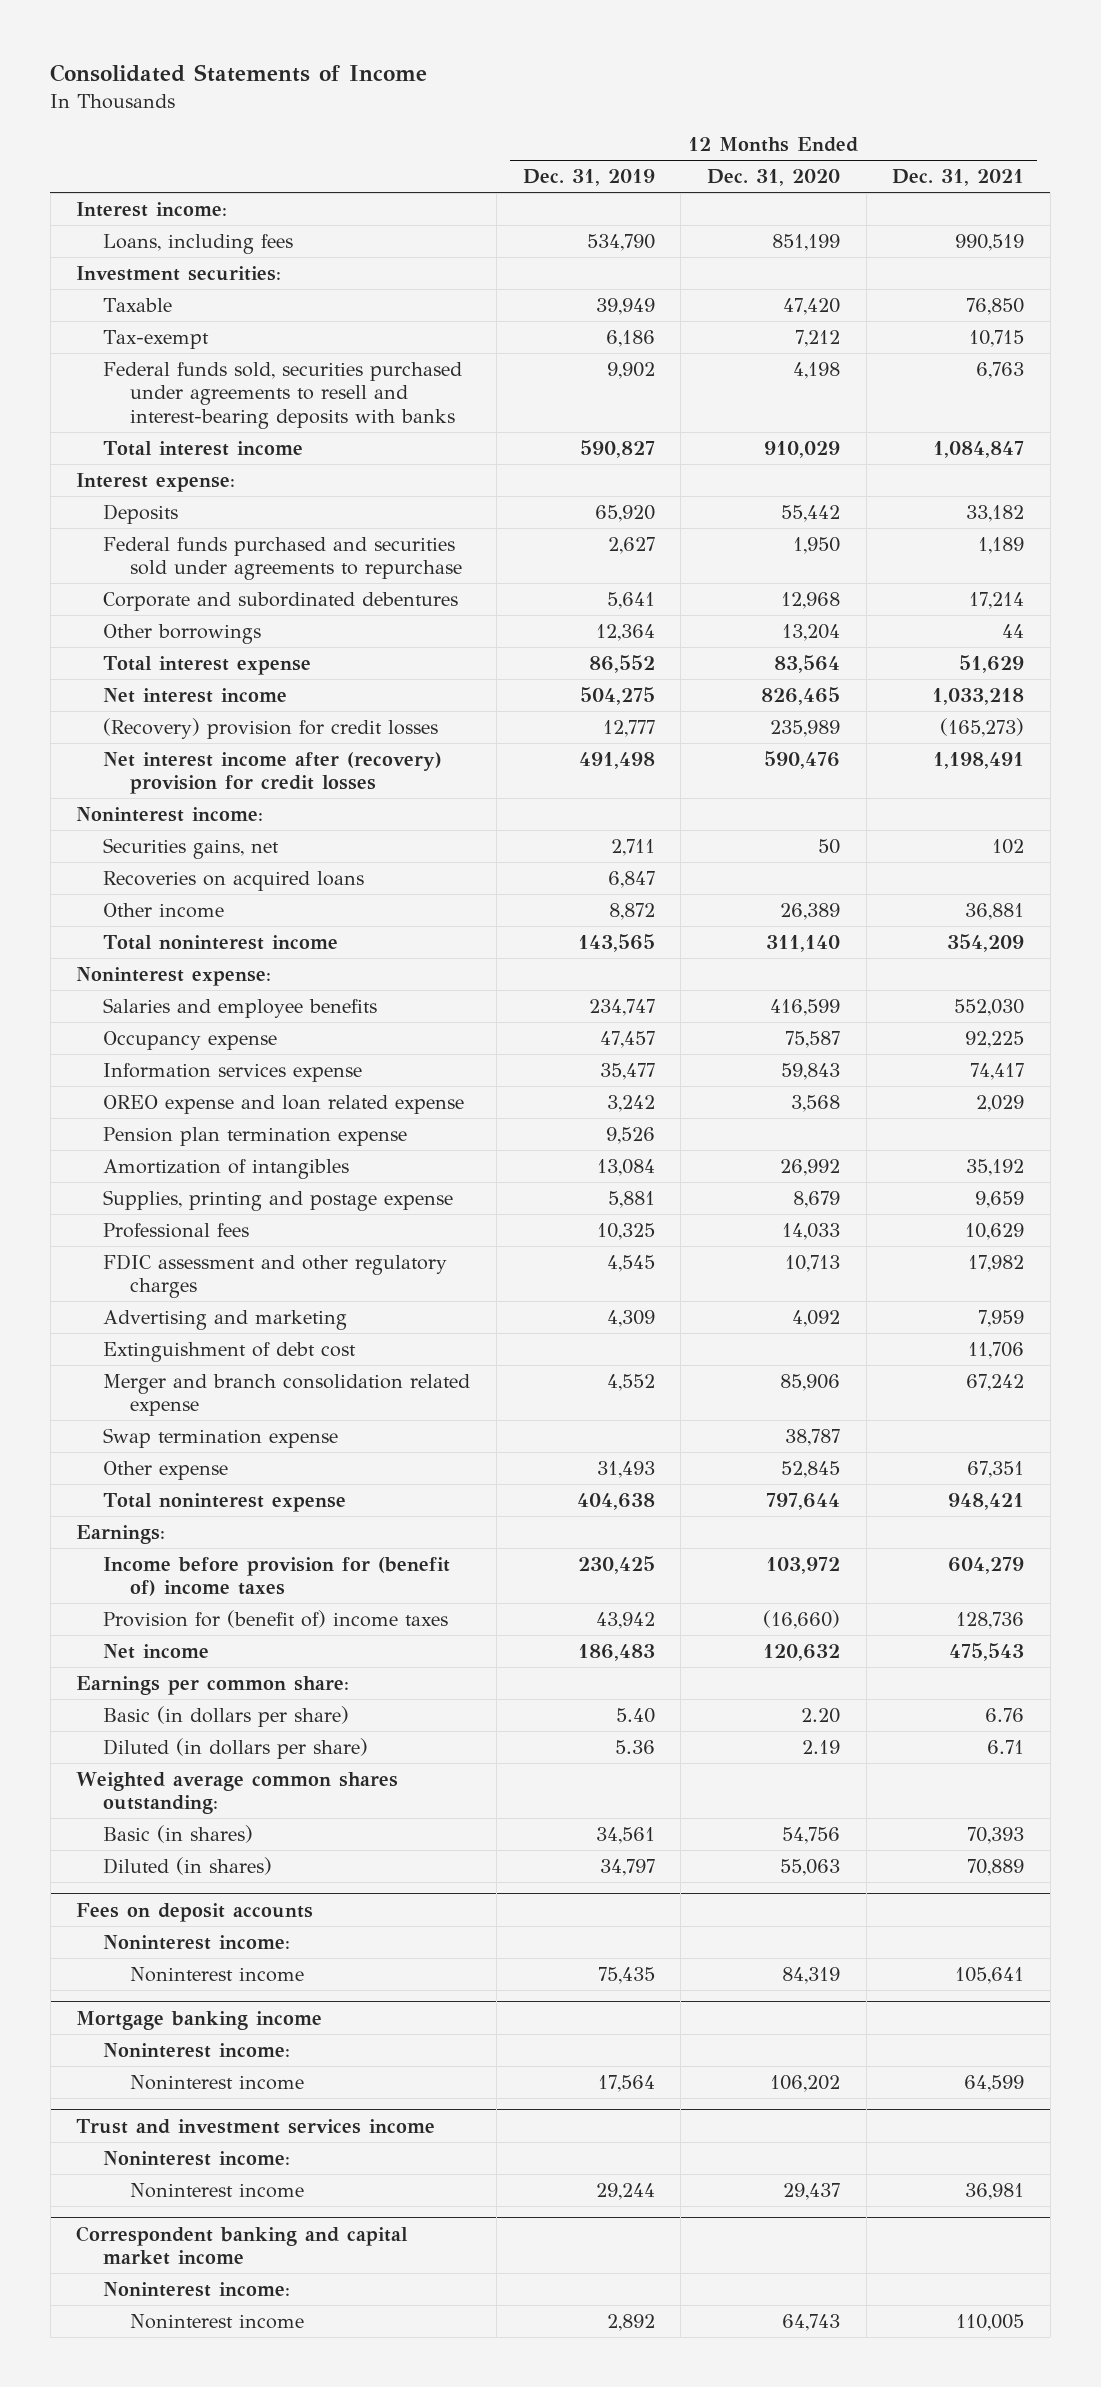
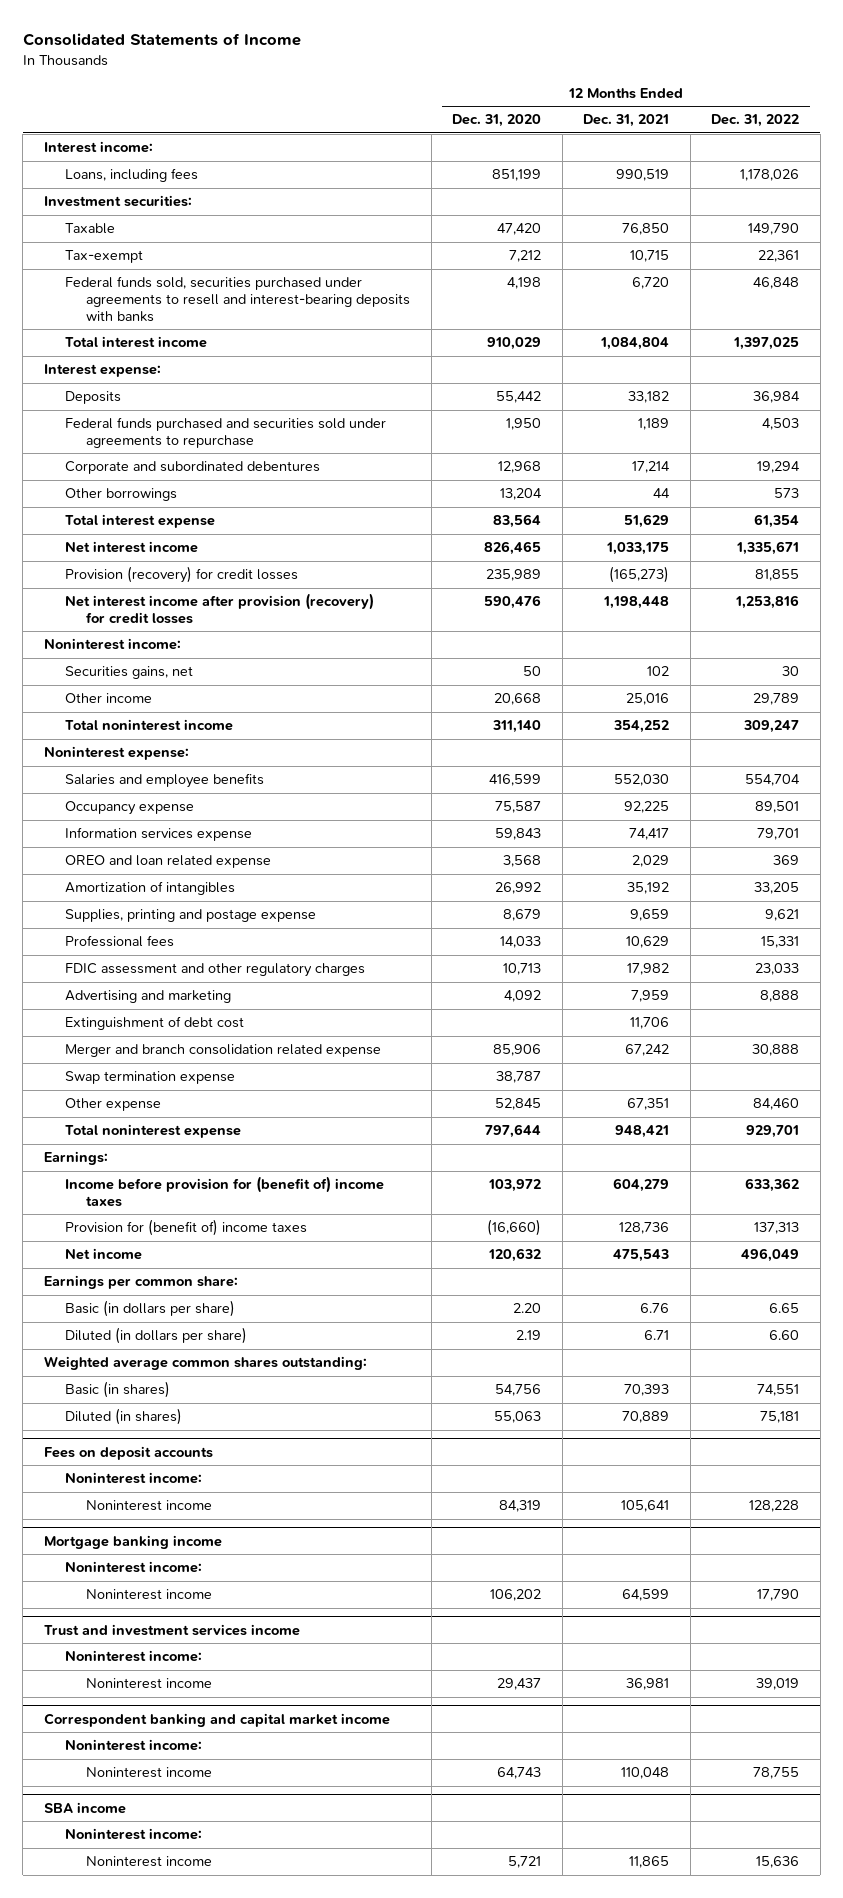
- | 12 Months Ended Dec. 31, 2019 | 12 Months Ended Dec. 31, 2020 | 12 Months Ended Dec. 31, 2021
+ | 12 Months Ended Dec. 31, 2020 | 12 Months Ended Dec. 31, 2021 | 12 Months Ended Dec. 31, 2022
- Federal funds sold, securities purchased under agreements to resell and interest-bearing deposits with banks | 9,902 | 4,198 | 6,763
- Total interest income | 590,827 | 910,029 | 1,084,847
+ Federal funds sold, securities purchased under agreements to resell and interest-bearing deposits with banks | 4,198 | 6,720 | 46,848
+ Total interest income | 910,029 | 1,084,804 | 1,397,025
- Net interest income | 504,275 | 826,465 | 1,033,218
- (Recovery) provision for credit losses | 12,777 | 235,989 | (165,273)
- Net interest income after (recovery) provision for credit losses | 491,498 | 590,476 | 1,198,491
+ Net interest income | 826,465 | 1,033,175 | 1,335,671
+ Provision (recovery) for credit losses | 235,989 | (165,273) | 81,855
+ Net interest income after provision (recovery) for credit losses | 590,476 | 1,198,448 | 1,253,816
- Recoveries on acquired loans | 6,847 | |
- Other income | 8,872 | 26,389 | 36,881
- Total noninterest income | 143,565 | 311,140 | 354,209
+ Other income | 20,668 | 25,016 | 29,789
+ Total noninterest income | 311,140 | 354,252 | 309,247
- OREO expense and loan related expense | 3,242 | 3,568 | 2,029
- Pension plan termination expense | 9,526 | |
+ OREO and loan related expense | 3,568 | 2,029 | 369
@ Correspondent banking and capital market income
- Noninterest income | 2,892 | 64,743 | 110,005
+ Noninterest income | 64,743 | 110,048 | 78,755
+ SBA income
+ Noninterest income:
+ Noninterest income | 5,721 | 11,865 | 15,636

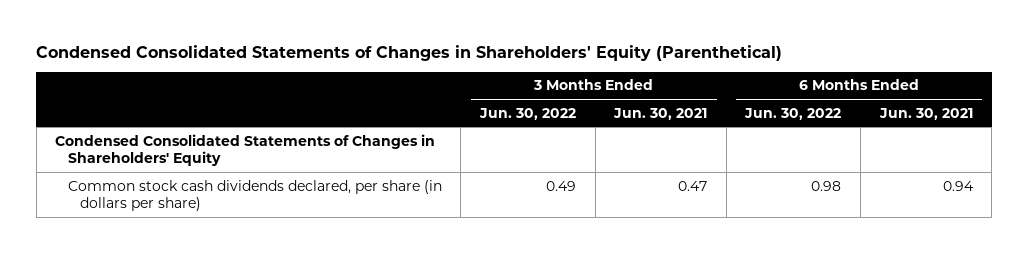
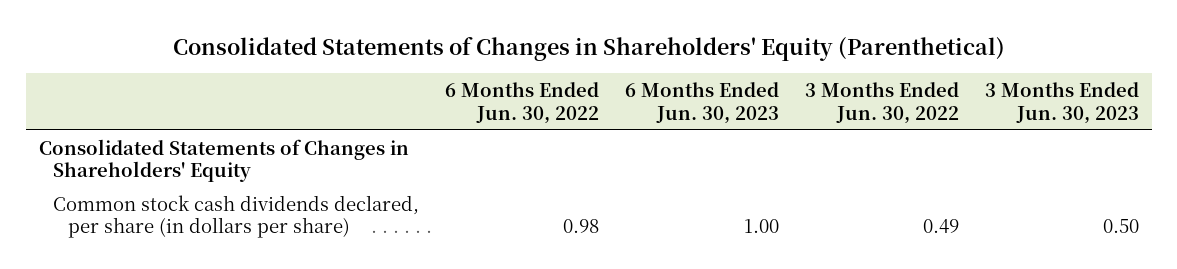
- Condensed Consolidated Statements of Changes in Shareholders' Equity (Parenthetical)
+ Consolidated Statements of Changes in Shareholders' Equity (Parenthetical)
- | 3 Months Ended Jun. 30, 2022 | 3 Months Ended Jun. 30, 2021 | 6 Months Ended Jun. 30, 2022 | 6 Months Ended Jun. 30, 2021
+ | 6 Months Ended Jun. 30, 2022 | 6 Months Ended Jun. 30, 2023 | 3 Months Ended Jun. 30, 2022 | 3 Months Ended Jun. 30, 2023
- Condensed Consolidated Statements of Changes in Shareholders' Equity
+ Consolidated Statements of Changes in Shareholders' Equity

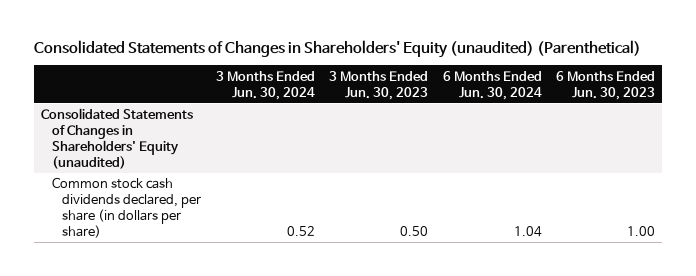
- Consolidated Statements of Changes in Shareholders' Equity (Parenthetical)
+ Consolidated Statements of Changes in Shareholders' Equity (unaudited) (Parenthetical)
- | 6 Months Ended Jun. 30, 2022 | 6 Months Ended Jun. 30, 2023 | 3 Months Ended Jun. 30, 2022 | 3 Months Ended Jun. 30, 2023
+ | 3 Months Ended Jun. 30, 2024 | 3 Months Ended Jun. 30, 2023 | 6 Months Ended Jun. 30, 2024 | 6 Months Ended Jun. 30, 2023
- Consolidated Statements of Changes in Shareholders' Equity
+ Consolidated Statements of Changes in Shareholders' Equity (unaudited)

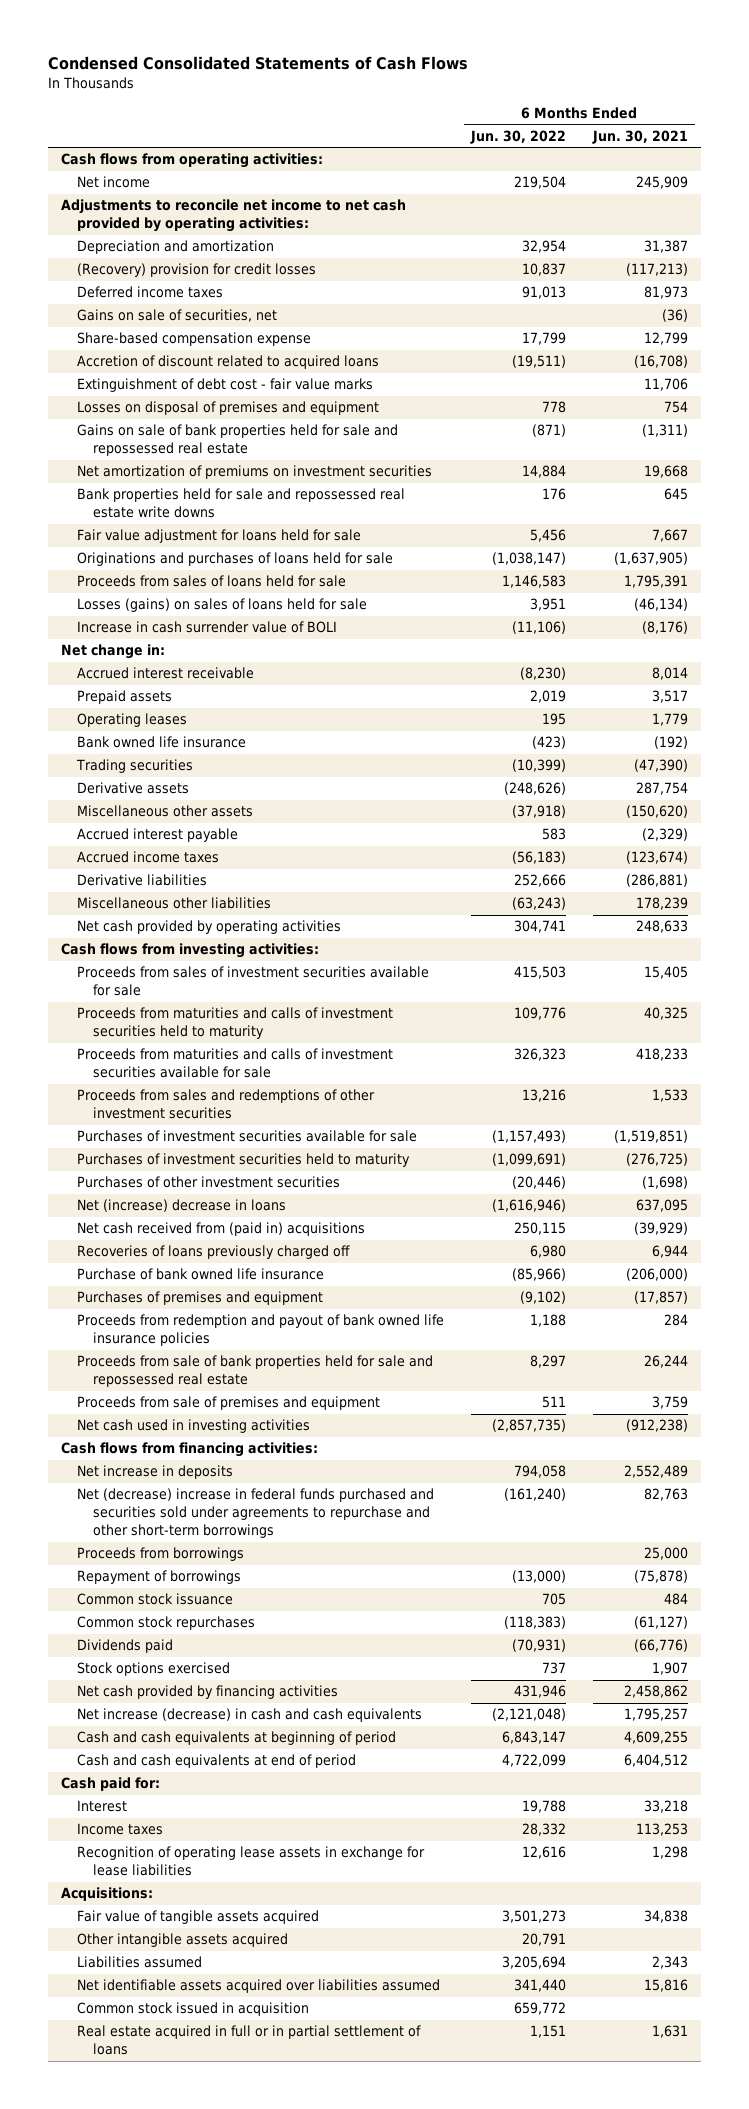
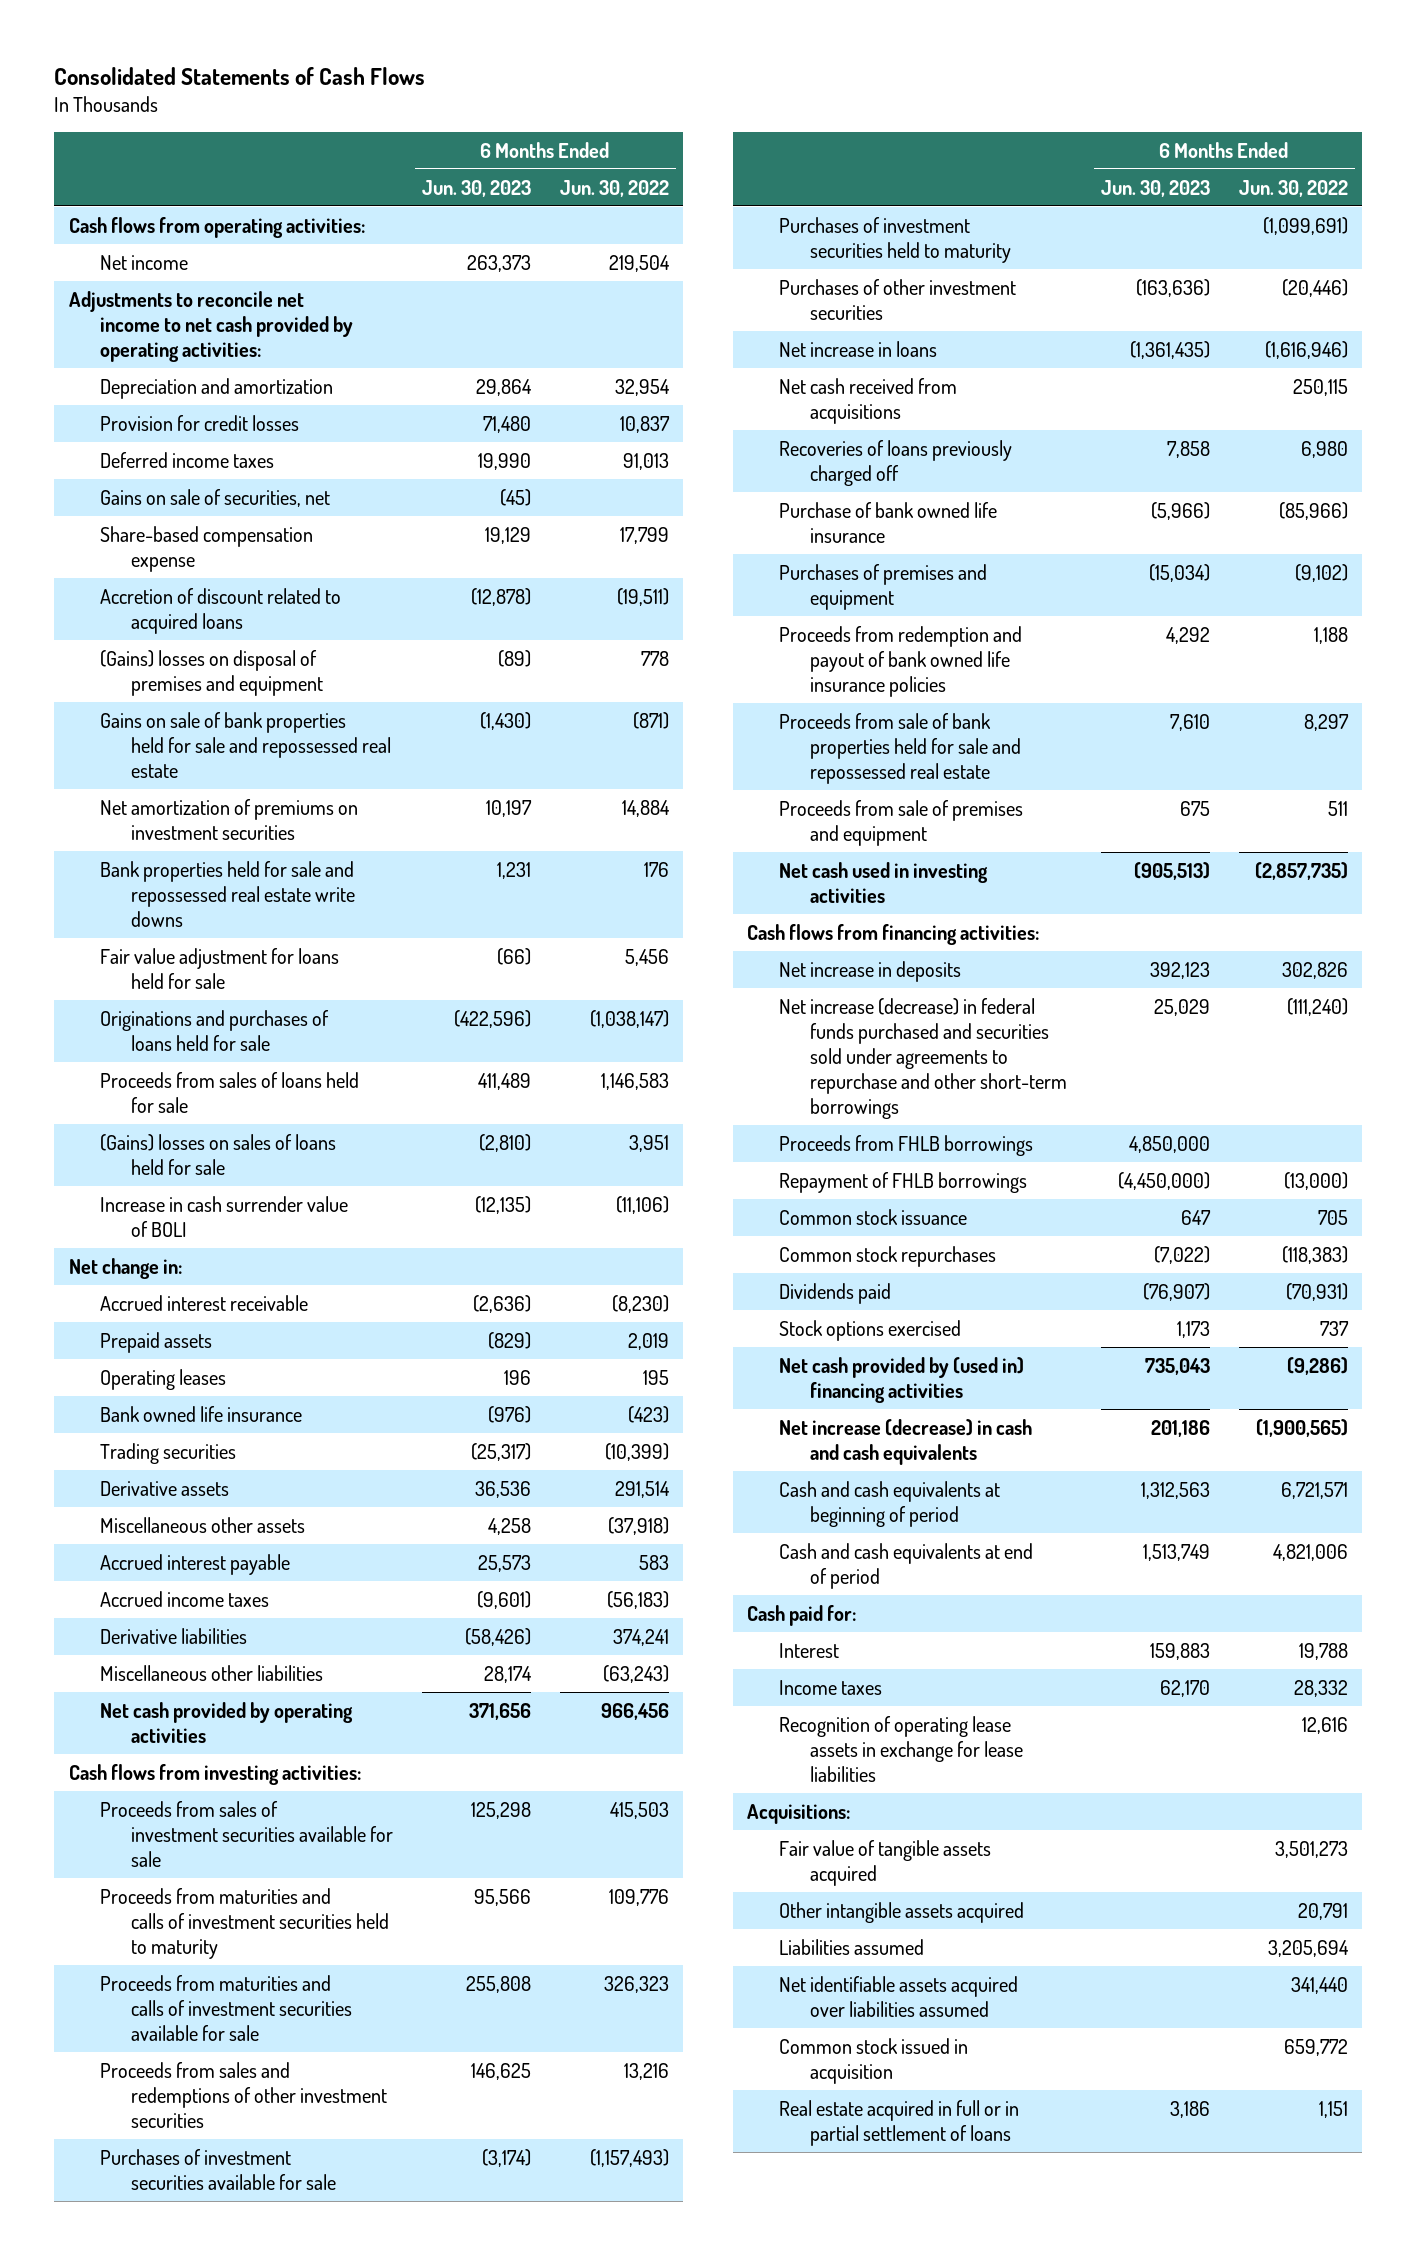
- Condensed Consolidated Statements of Cash Flows
+ Consolidated Statements of Cash Flows
- | 6 Months Ended Jun. 30, 2022 | 6 Months Ended Jun. 30, 2021
+ | 6 Months Ended Jun. 30, 2023 | 6 Months Ended Jun. 30, 2022
- (Recovery) provision for credit losses | 10,837 | (117,213)
+ Provision for credit losses | 71,480 | 10,837
- Extinguishment of debt cost - fair value marks | | 11,706
- Losses on disposal of premises and equipment | 778 | 754
+ (Gains) losses on disposal of premises and equipment | (89) | 778
- Losses (gains) on sales of loans held for sale | 3,951 | (46,134)
+ (Gains) losses on sales of loans held for sale | (2,810) | 3,951
- Derivative assets | (248,626) | 287,754
+ Derivative assets | 36,536 | 291,514
- Derivative liabilities | 252,666 | (286,881)
+ Derivative liabilities | (58,426) | 374,241
- Net cash provided by operating activities | 304,741 | 248,633
+ Net cash provided by operating activities | 371,656 | 966,456
- Net (increase) decrease in loans | (1,616,946) | 637,095
- Net cash received from (paid in) acquisitions | 250,115 | (39,929)
+ Net increase in loans | (1,361,435) | (1,616,946)
+ Net cash received from acquisitions | | 250,115
- Net increase in deposits | 794,058 | 2,552,489
- Net (decrease) increase in federal funds purchased and securities sold under agreements to repurchase and other short-term borrowings | (161,240) | 82,763
- Proceeds from borrowings | | 25,000
- Repayment of borrowings | (13,000) | (75,878)
+ Net increase in deposits | 392,123 | 302,826
+ Net increase (decrease) in federal funds purchased and securities sold under agreements to repurchase and other short-term borrowings | 25,029 | (111,240)
+ Proceeds from FHLB borrowings | 4,850,000 |
+ Repayment of FHLB borrowings | (4,450,000) | (13,000)
- Net cash provided by financing activities | 431,946 | 2,458,862
- Net increase (decrease) in cash and cash equivalents | (2,121,048) | 1,795,257
- Cash and cash equivalents at beginning of period | 6,843,147 | 4,609,255
- Cash and cash equivalents at end of period | 4,722,099 | 6,404,512
+ Net cash provided by (used in) financing activities | 735,043 | (9,286)
+ Net increase (decrease) in cash and cash equivalents | 201,186 | (1,900,565)
+ Cash and cash equivalents at beginning of period | 1,312,563 | 6,721,571
+ Cash and cash equivalents at end of period | 1,513,749 | 4,821,006

